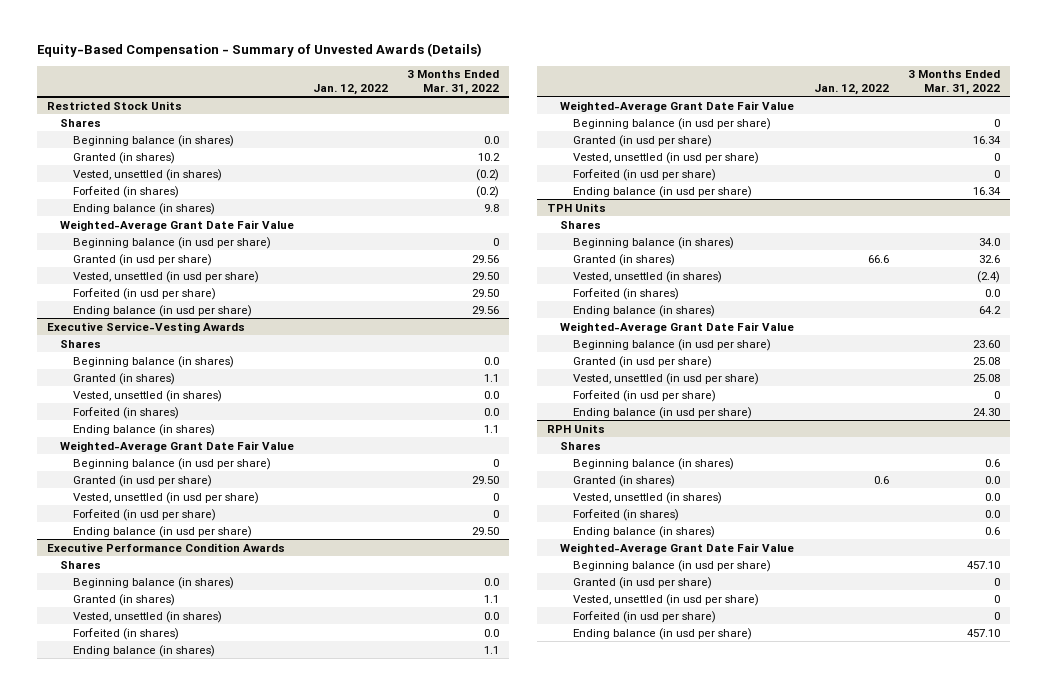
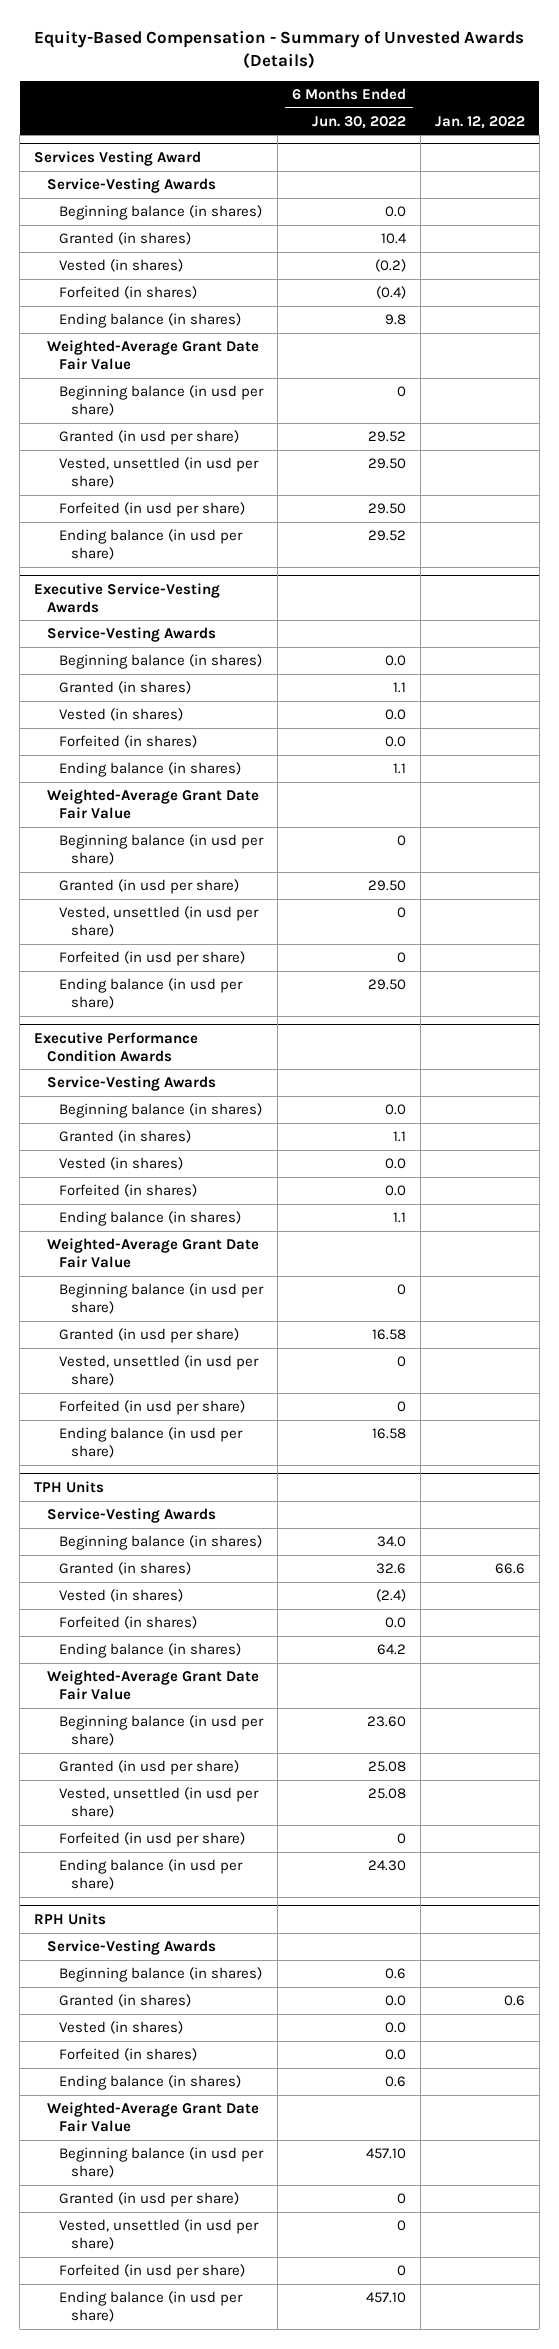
- | Jan. 12, 2022 | 3 Months Ended Mar. 31, 2022
+ | 6 Months Ended Jun. 30, 2022 | Jan. 12, 2022
- Restricted Stock Units
- Shares
- Beginning balance (in shares) | | 0.0
- Granted (in shares) | | 10.2
- Vested, unsettled (in shares) | | (0.2)
- Forfeited (in shares) | | (0.2)
- Ending balance (in shares) | | 9.8
- Weighted-Average Grant Date Fair Value
- Beginning balance (in usd per share) | | 0
- Granted (in usd per share) | | 29.56
- Vested, unsettled (in usd per share) | | 29.50
- Forfeited (in usd per share) | | 29.50
- Ending balance (in usd per share) | | 29.56
+ Services Vesting Award
+ Service-Vesting Awards
+ Beginning balance (in shares) | 0.0 |
+ Granted (in shares) | 10.4 |
+ Vested (in shares) | (0.2) |
+ Forfeited (in shares) | (0.4) |
+ Ending balance (in shares) | 9.8 |
+ Weighted-Average Grant Date Fair Value
+ Beginning balance (in usd per share) | 0 |
+ Granted (in usd per share) | 29.52 |
+ Vested, unsettled (in usd per share) | 29.50 |
+ Forfeited (in usd per share) | 29.50 |
+ Ending balance (in usd per share) | 29.52 |
@ Executive Service-Vesting Awards
- Shares
+ Service-Vesting Awards
- Vested, unsettled (in shares) | | 0.0
+ Vested (in shares) | 0.0 |
@ Executive Performance Condition Awards
- Shares
+ Service-Vesting Awards
- Vested, unsettled (in shares) | | 0.0
+ Vested (in shares) | 0.0 |
@ TPH Units
- Shares
+ Service-Vesting Awards
- Vested, unsettled (in shares) | | (2.4)
+ Vested (in shares) | (2.4) |
@ RPH Units
- Shares
+ Service-Vesting Awards
- Vested, unsettled (in shares) | | 0.0
+ Vested (in shares) | 0.0 |

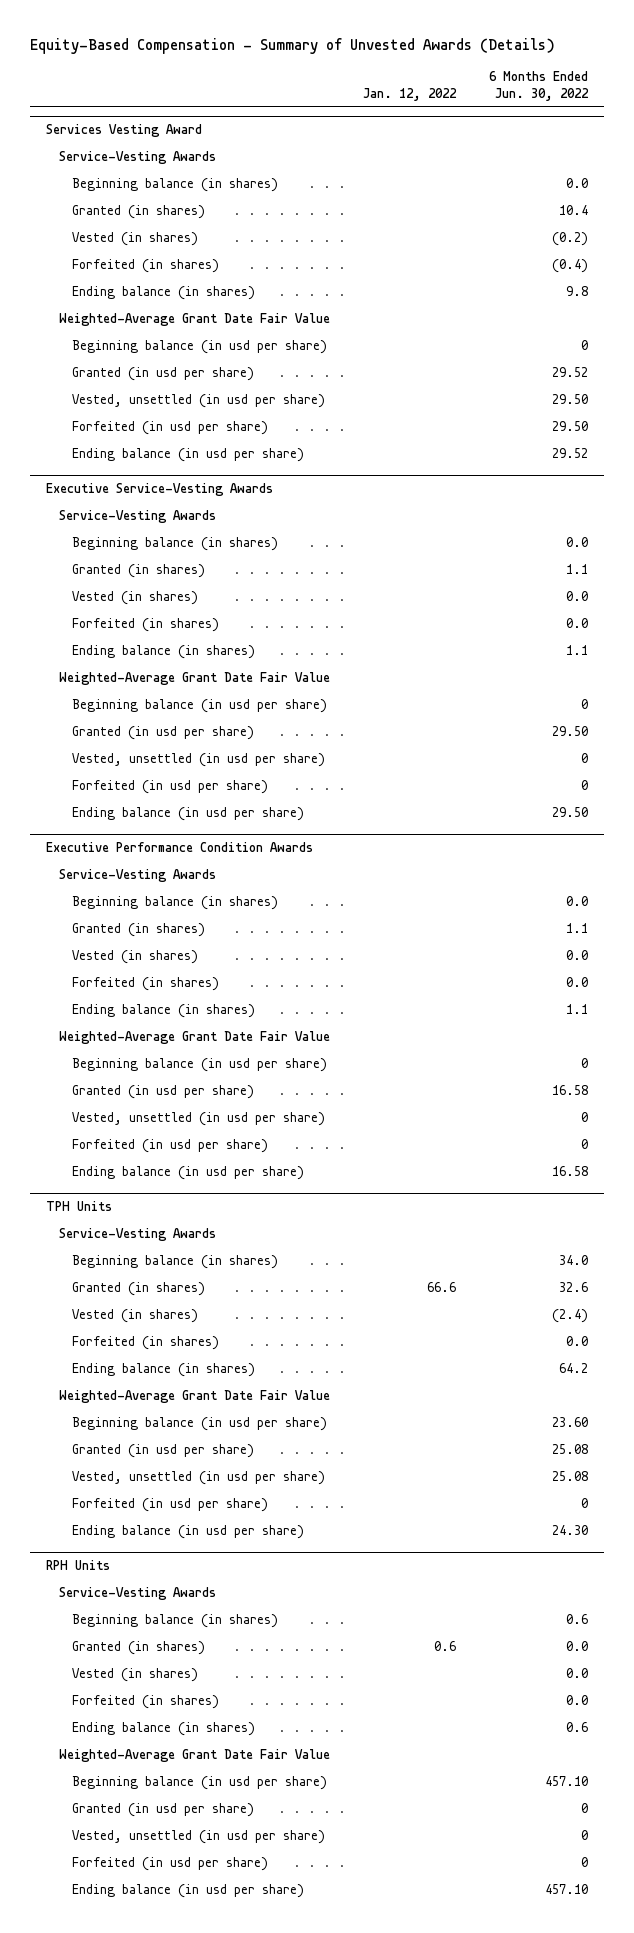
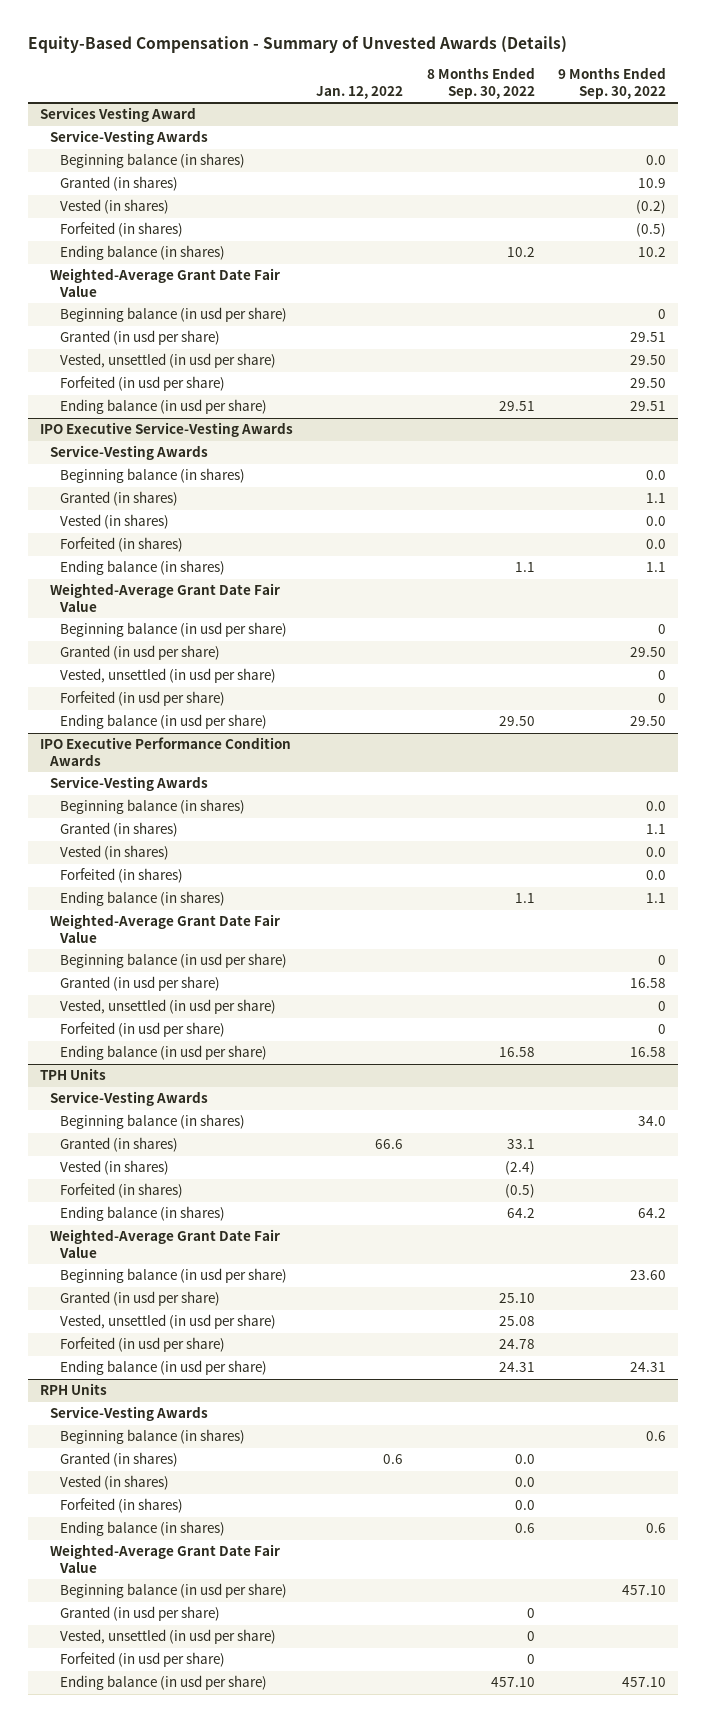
- | Jan. 12, 2022 | 6 Months Ended Jun. 30, 2022
+ | Jan. 12, 2022 | 8 Months Ended Sep. 30, 2022 | 9 Months Ended Sep. 30, 2022
- Executive Service-Vesting Awards
+ IPO Executive Service-Vesting Awards
- Executive Performance Condition Awards
+ IPO Executive Performance Condition Awards

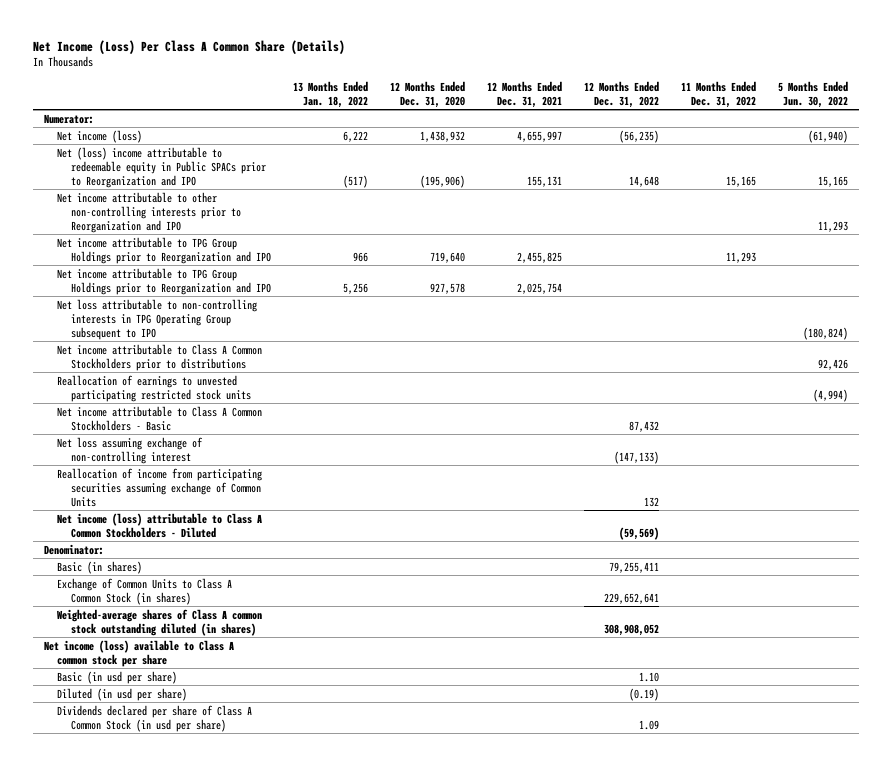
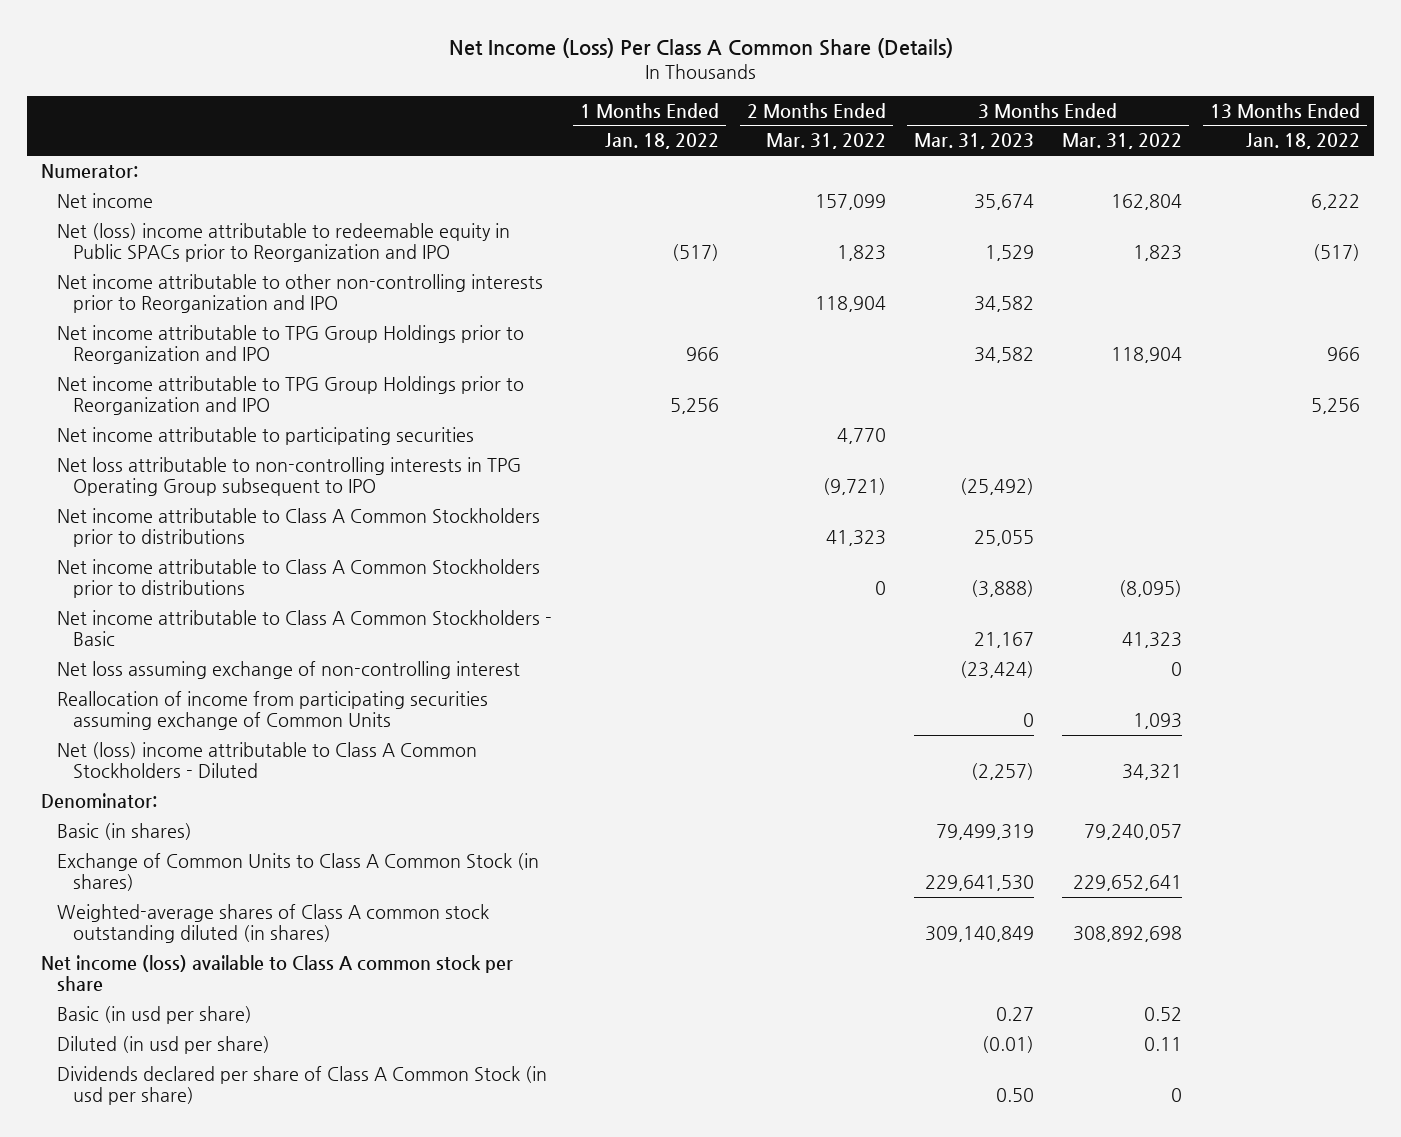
- | 13 Months Ended Jan. 18, 2022 | 12 Months Ended Dec. 31, 2020 | 12 Months Ended Dec. 31, 2021 | 12 Months Ended Dec. 31, 2022 | 11 Months Ended Dec. 31, 2022 | 5 Months Ended Jun. 30, 2022
+ | 1 Months Ended Jan. 18, 2022 | 2 Months Ended Mar. 31, 2022 | 3 Months Ended Mar. 31, 2023 | 3 Months Ended Mar. 31, 2022 | 13 Months Ended Jan. 18, 2022
- Net income (loss) | 6,222 | 1,438,932 | 4,655,997 | (56,235) | | (61,940)
+ Net income | | 157,099 | 35,674 | 162,804 | 6,222
+ Net income attributable to participating securities | | 4,770 | | |
- Reallocation of earnings to unvested participating restricted stock units | | | | | | (4,994)
+ Net income attributable to Class A Common Stockholders prior to distributions | | 0 | (3,888) | (8,095) |
- Net income (loss) attributable to Class A Common Stockholders - Diluted | | | | (59,569) | |
+ Net (loss) income attributable to Class A Common Stockholders - Diluted | | | (2,257) | 34,321 |

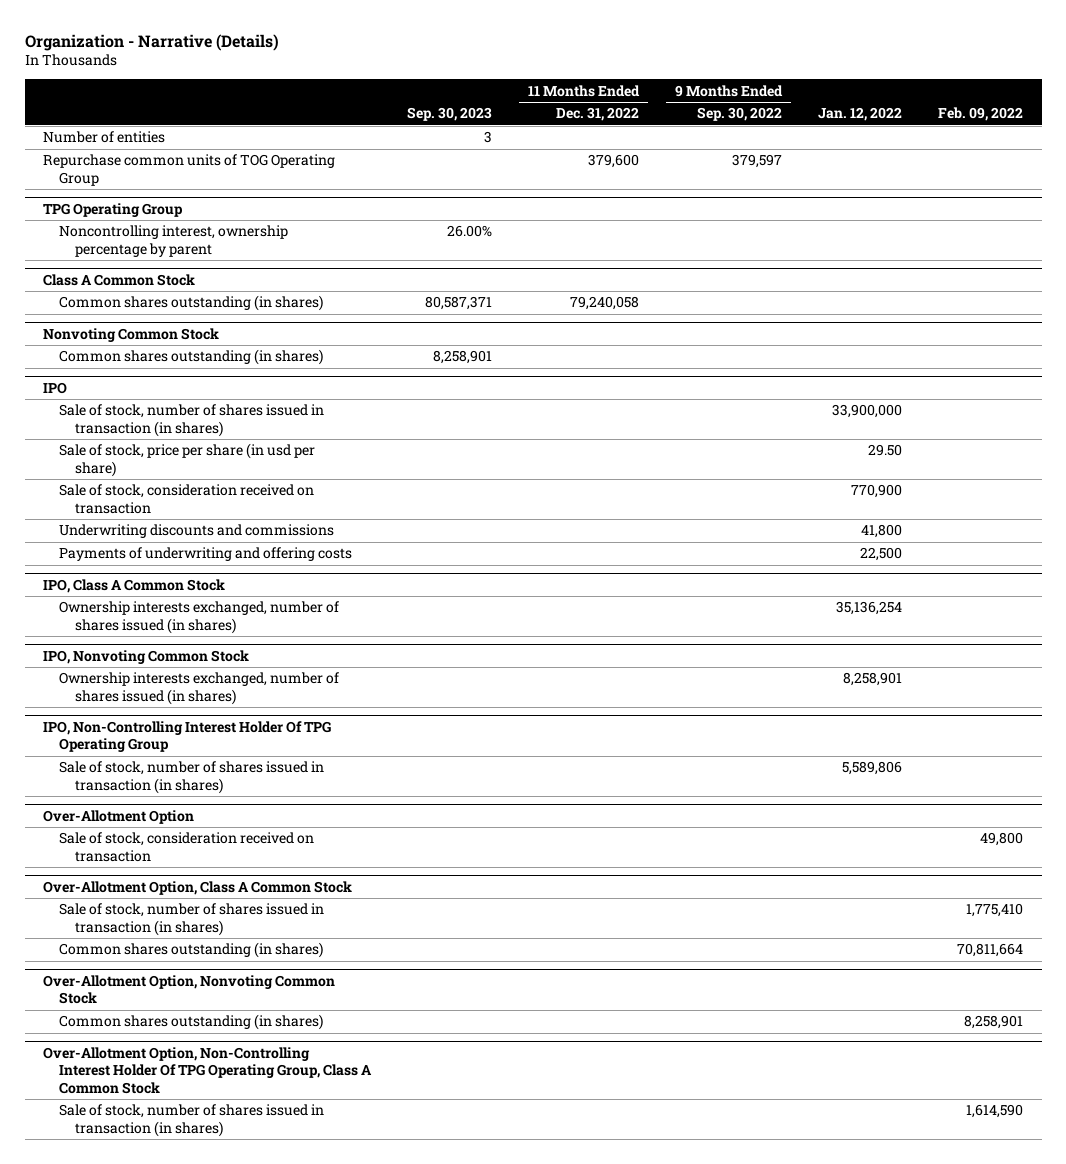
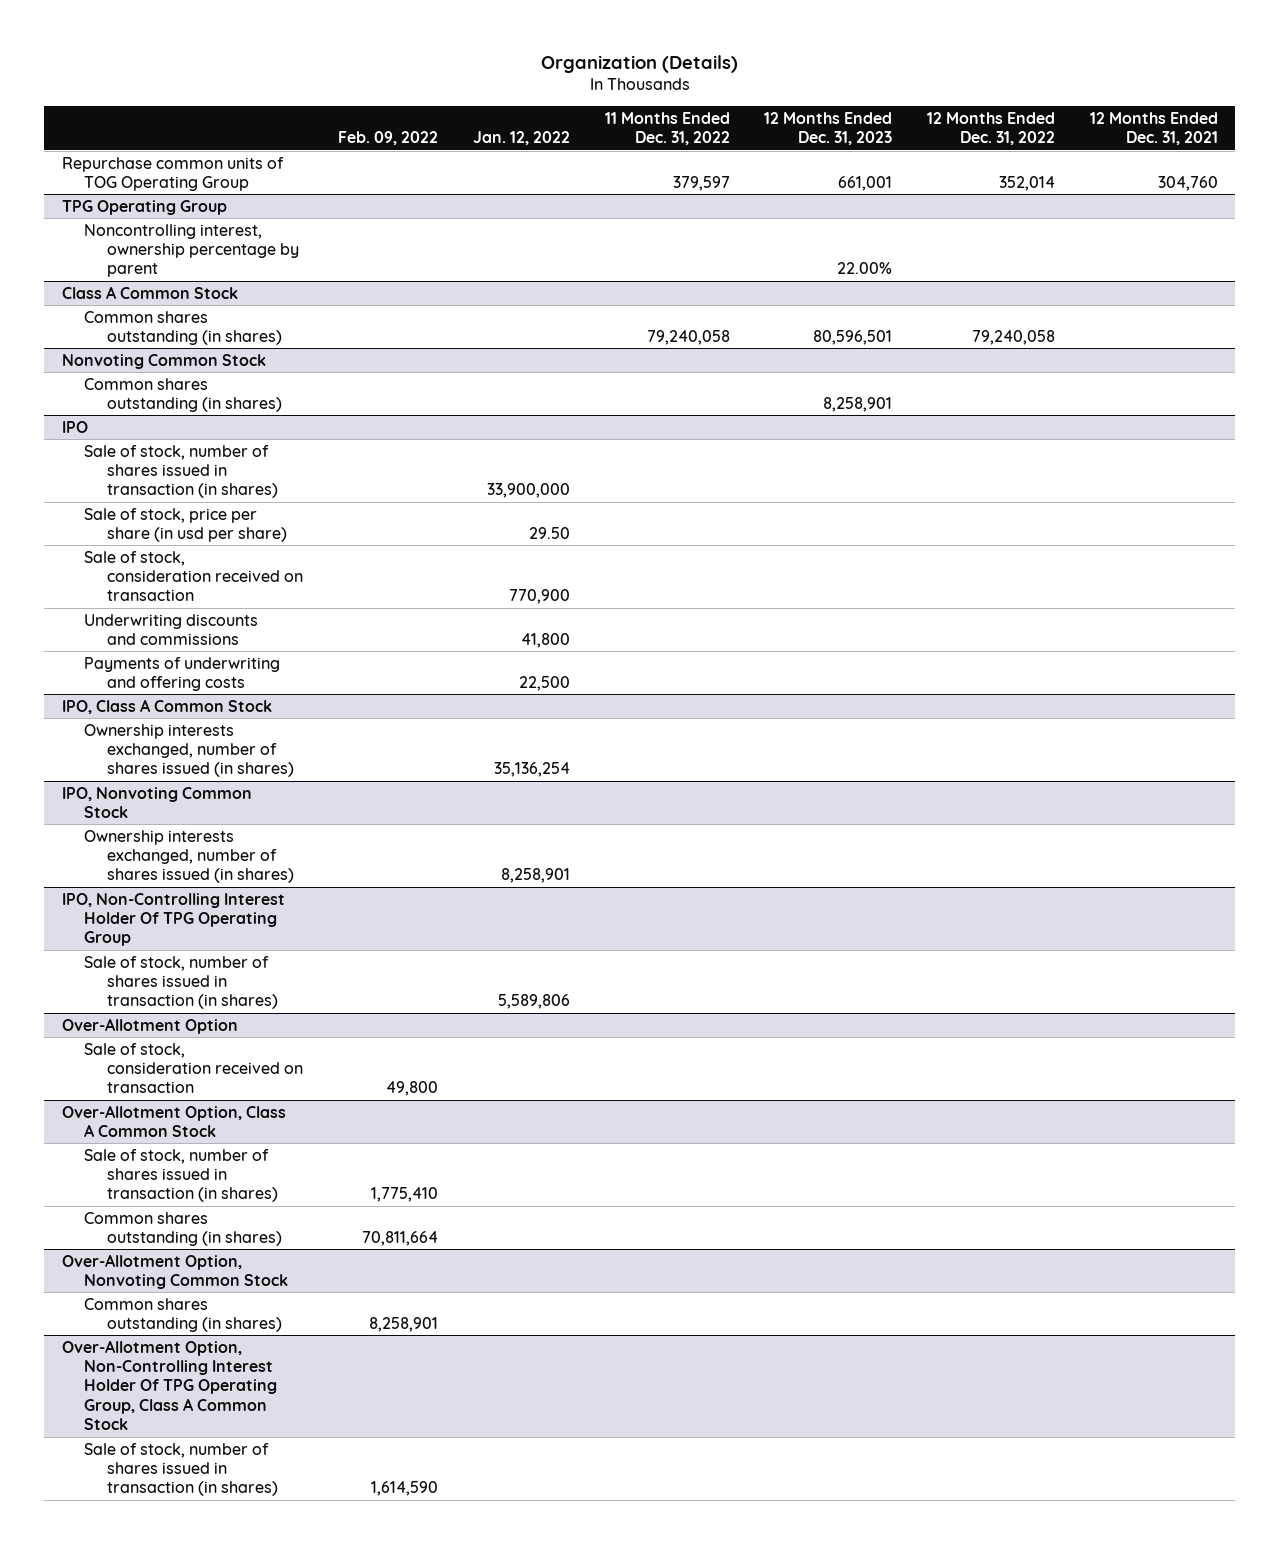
- Organization - Narrative (Details)
+ Organization (Details)
- | Sep. 30, 2023 | 11 Months Ended Dec. 31, 2022 | 9 Months Ended Sep. 30, 2022 | Jan. 12, 2022 | Feb. 09, 2022
+ | Feb. 09, 2022 | Jan. 12, 2022 | 11 Months Ended Dec. 31, 2022 | 12 Months Ended Dec. 31, 2023 | 12 Months Ended Dec. 31, 2022 | 12 Months Ended Dec. 31, 2021
- Number of entities | 3 | | | |
- Repurchase common units of TOG Operating Group | | 379,600 | 379,597 | |
+ Repurchase common units of TOG Operating Group | | | 379,597 | 661,001 | 352,014 | 304,760

